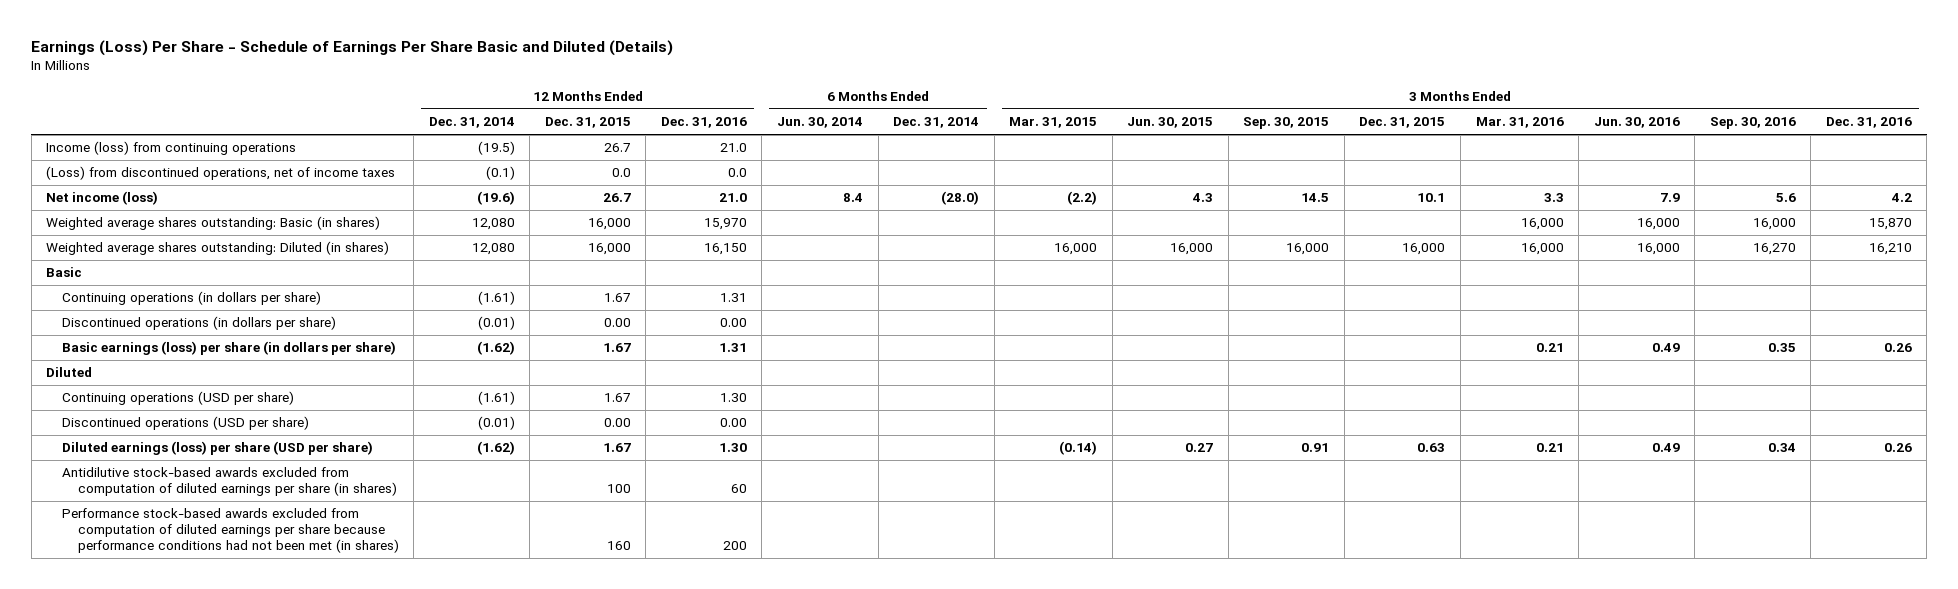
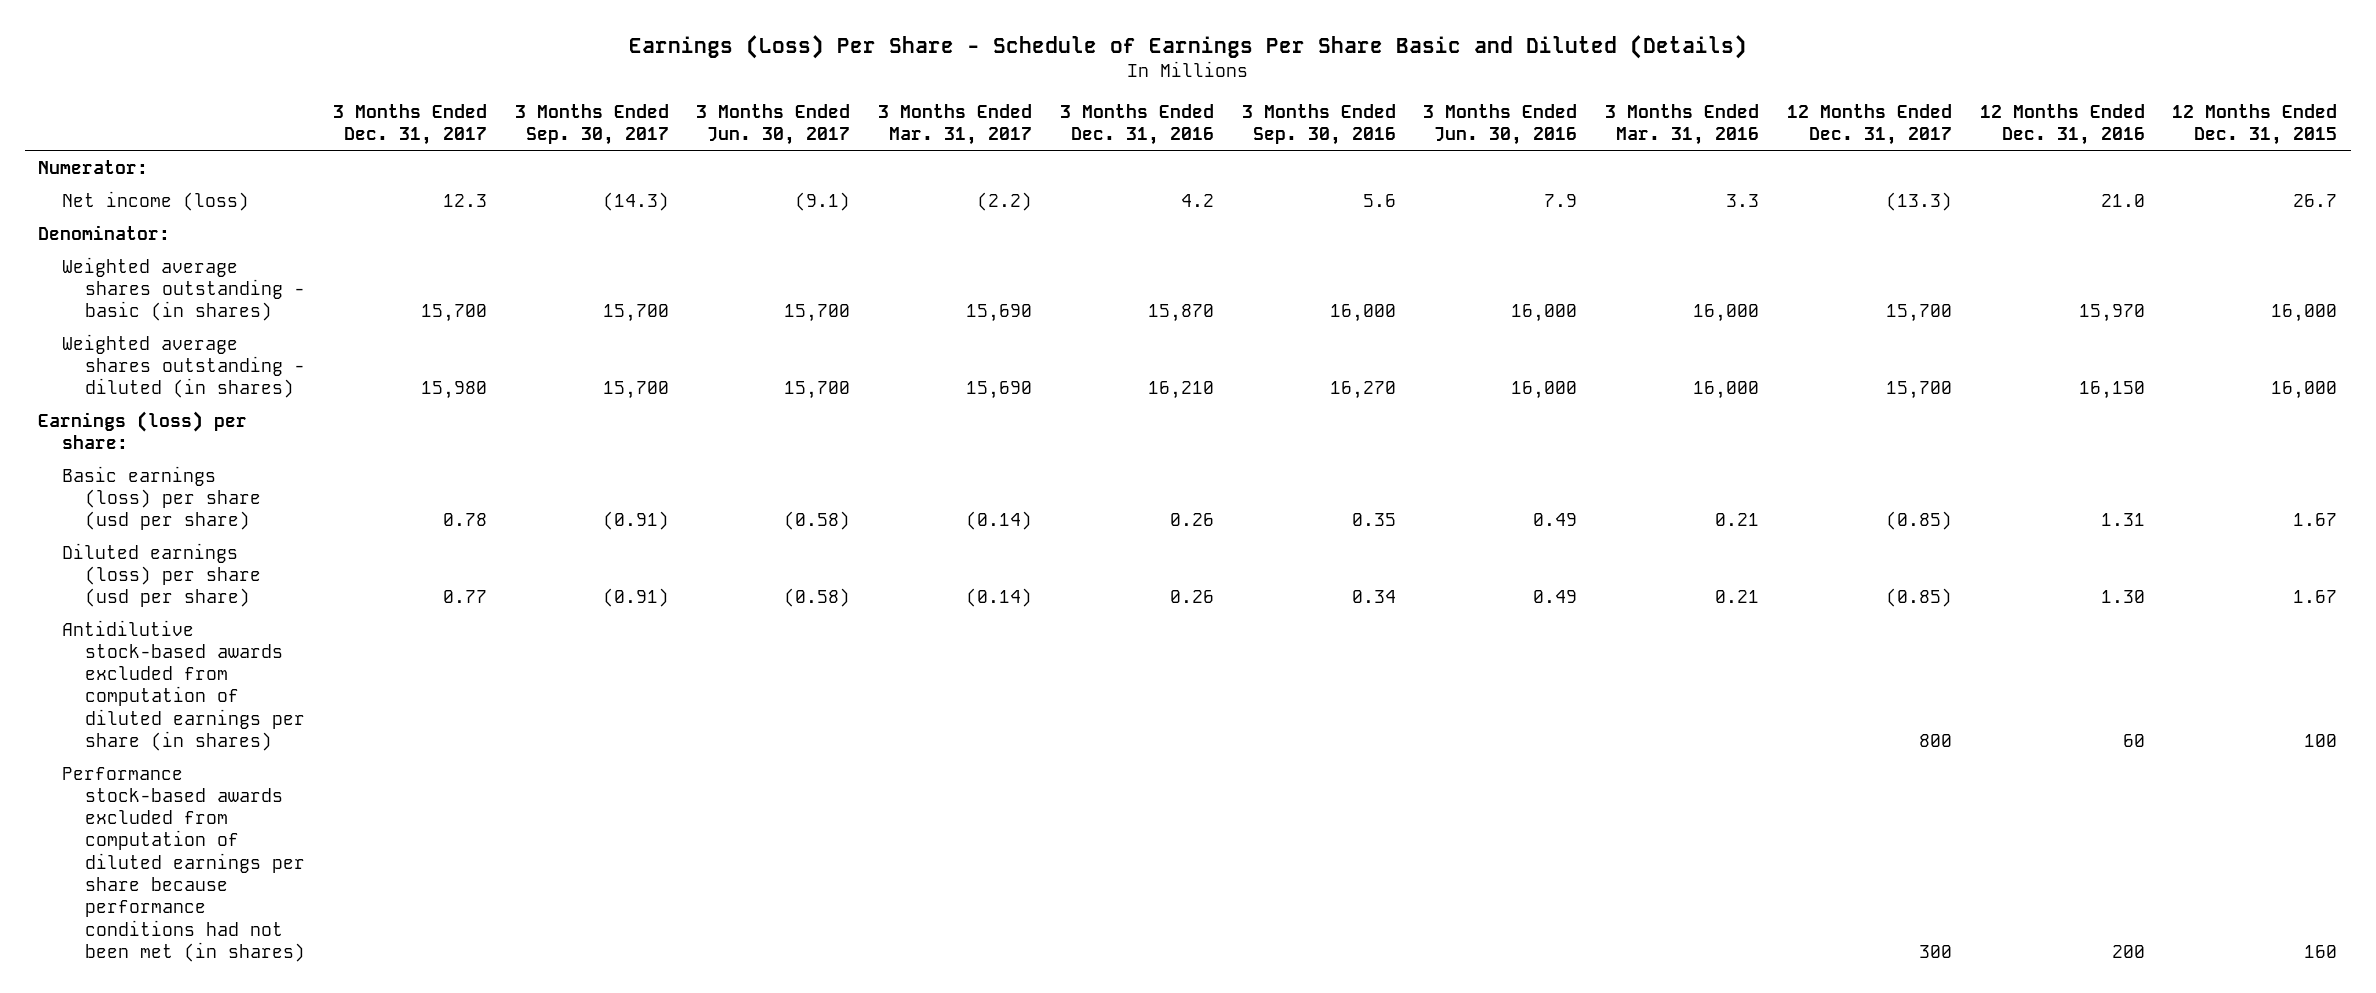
- | 12 Months Ended Dec. 31, 2014 | 12 Months Ended Dec. 31, 2015 | 12 Months Ended Dec. 31, 2016 | 6 Months Ended Jun. 30, 2014 | 6 Months Ended Dec. 31, 2014 | 3 Months Ended Mar. 31, 2015 | 3 Months Ended Jun. 30, 2015 | 3 Months Ended Sep. 30, 2015 | 3 Months Ended Dec. 31, 2015 | 3 Months Ended Mar. 31, 2016 | 3 Months Ended Jun. 30, 2016 | 3 Months Ended Sep. 30, 2016 | 3 Months Ended Dec. 31, 2016
+ | 3 Months Ended Dec. 31, 2017 | 3 Months Ended Sep. 30, 2017 | 3 Months Ended Jun. 30, 2017 | 3 Months Ended Mar. 31, 2017 | 3 Months Ended Dec. 31, 2016 | 3 Months Ended Sep. 30, 2016 | 3 Months Ended Jun. 30, 2016 | 3 Months Ended Mar. 31, 2016 | 12 Months Ended Dec. 31, 2017 | 12 Months Ended Dec. 31, 2016 | 12 Months Ended Dec. 31, 2015
- Income (loss) from continuing operations | (19.5) | 26.7 | 21.0 | | | | | | | | | |
- (Loss) from discontinued operations, net of income taxes | (0.1) | 0.0 | 0.0 | | | | | | | | | |
+ Numerator:
- Weighted average shares outstanding: Basic (in shares) | 12,080 | 16,000 | 15,970 | | | | | | | 16,000 | 16,000 | 16,000 | 15,870
- Weighted average shares outstanding: Diluted (in shares) | 12,080 | 16,000 | 16,150 | | | 16,000 | 16,000 | 16,000 | 16,000 | 16,000 | 16,000 | 16,270 | 16,210
- Basic
- Continuing operations (in dollars per share) | (1.61) | 1.67 | 1.31 | | | | | | | | | |
- Discontinued operations (in dollars per share) | (0.01) | 0.00 | 0.00 | | | | | | | | | |
- Basic earnings (loss) per share (in dollars per share) | (1.62) | 1.67 | 1.31 | | | | | | | 0.21 | 0.49 | 0.35 | 0.26
- Diluted
- Continuing operations (USD per share) | (1.61) | 1.67 | 1.30 | | | | | | | | | |
- Discontinued operations (USD per share) | (0.01) | 0.00 | 0.00 | | | | | | | | | |
- Diluted earnings (loss) per share (USD per share) | (1.62) | 1.67 | 1.30 | | | (0.14) | 0.27 | 0.91 | 0.63 | 0.21 | 0.49 | 0.34 | 0.26
+ Denominator:
+ Weighted average shares outstanding - basic (in shares) | 15,700 | 15,700 | 15,700 | 15,690 | 15,870 | 16,000 | 16,000 | 16,000 | 15,700 | 15,970 | 16,000
+ Weighted average shares outstanding - diluted (in shares) | 15,980 | 15,700 | 15,700 | 15,690 | 16,210 | 16,270 | 16,000 | 16,000 | 15,700 | 16,150 | 16,000
+ Earnings (loss) per share:
+ Basic earnings (loss) per share (usd per share) | 0.78 | (0.91) | (0.58) | (0.14) | 0.26 | 0.35 | 0.49 | 0.21 | (0.85) | 1.31 | 1.67
+ Diluted earnings (loss) per share (usd per share) | 0.77 | (0.91) | (0.58) | (0.14) | 0.26 | 0.34 | 0.49 | 0.21 | (0.85) | 1.30 | 1.67

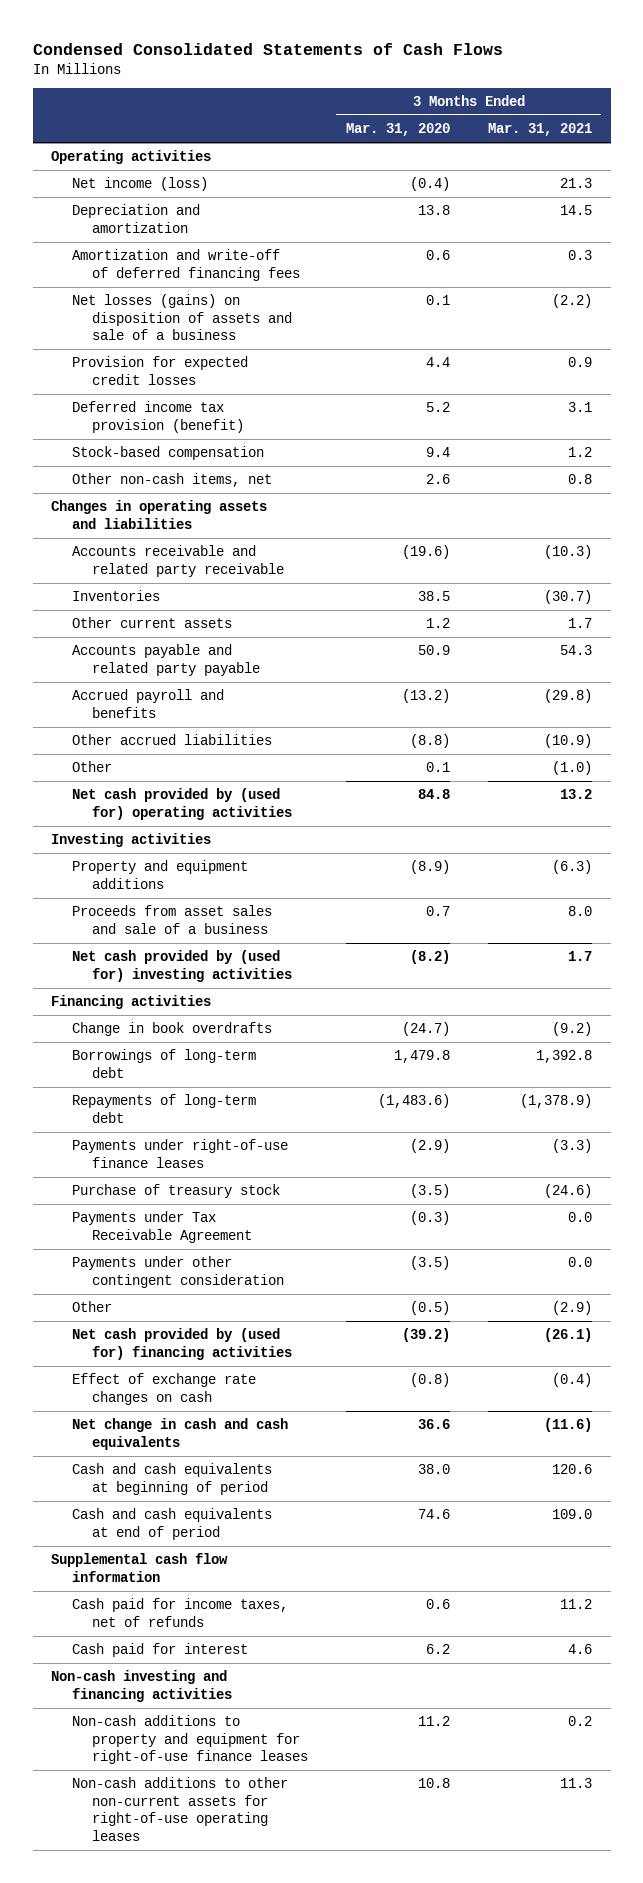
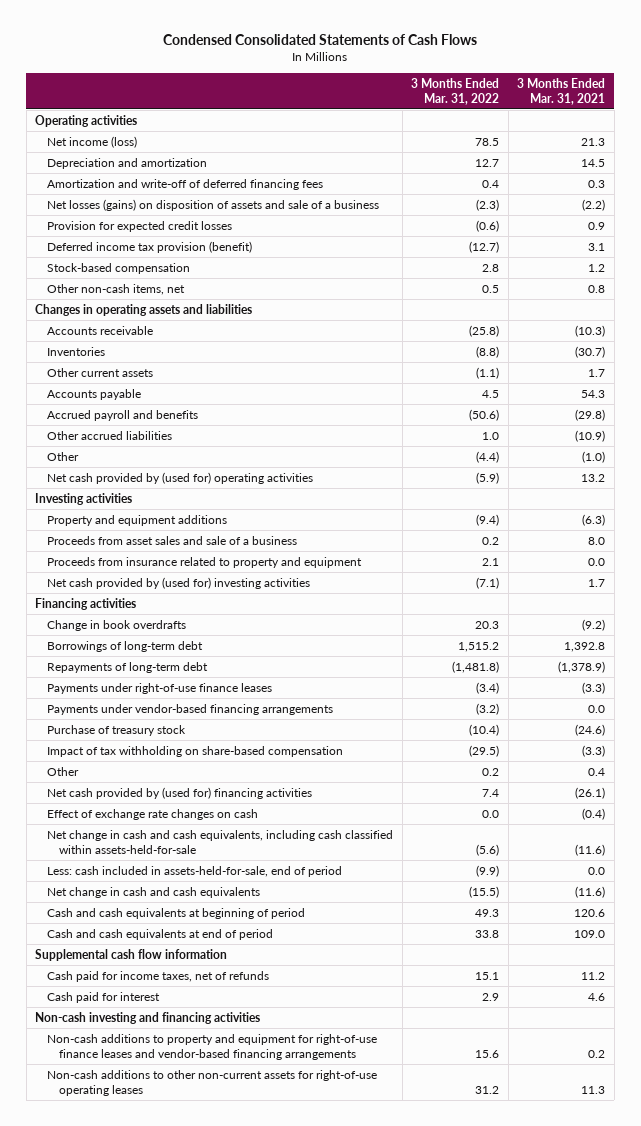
- | 3 Months Ended Mar. 31, 2020 | 3 Months Ended Mar. 31, 2021
+ | 3 Months Ended Mar. 31, 2022 | 3 Months Ended Mar. 31, 2021
- Accounts receivable and related party receivable | (19.6) | (10.3)
+ Accounts receivable | (25.8) | (10.3)
- Accounts payable and related party payable | 50.9 | 54.3
+ Accounts payable | 4.5 | 54.3
+ Proceeds from insurance related to property and equipment | 2.1 | 0.0
+ Payments under vendor-based financing arrangements | (3.2) | 0.0
- Payments under Tax Receivable Agreement | (0.3) | 0.0
- Payments under other contingent consideration | (3.5) | 0.0
- Other | (0.5) | (2.9)
+ Impact of tax withholding on share-based compensation | (29.5) | (3.3)
+ Other | 0.2 | 0.4
+ Net change in cash and cash equivalents, including cash classified within assets-held-for-sale | (5.6) | (11.6)
+ Less: cash included in assets-held-for-sale, end of period | (9.9) | 0.0
- Non-cash additions to property and equipment for right-of-use finance leases | 11.2 | 0.2
+ Non-cash additions to property and equipment for right-of-use finance leases and vendor-based financing arrangements | 15.6 | 0.2

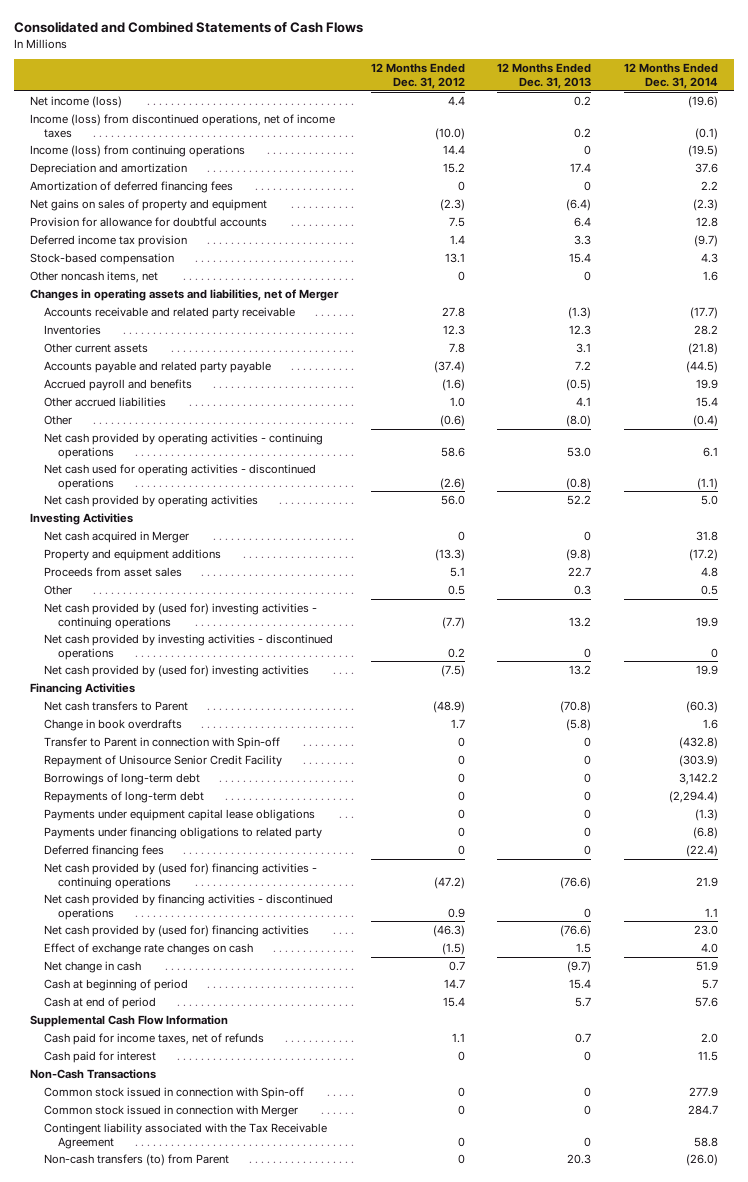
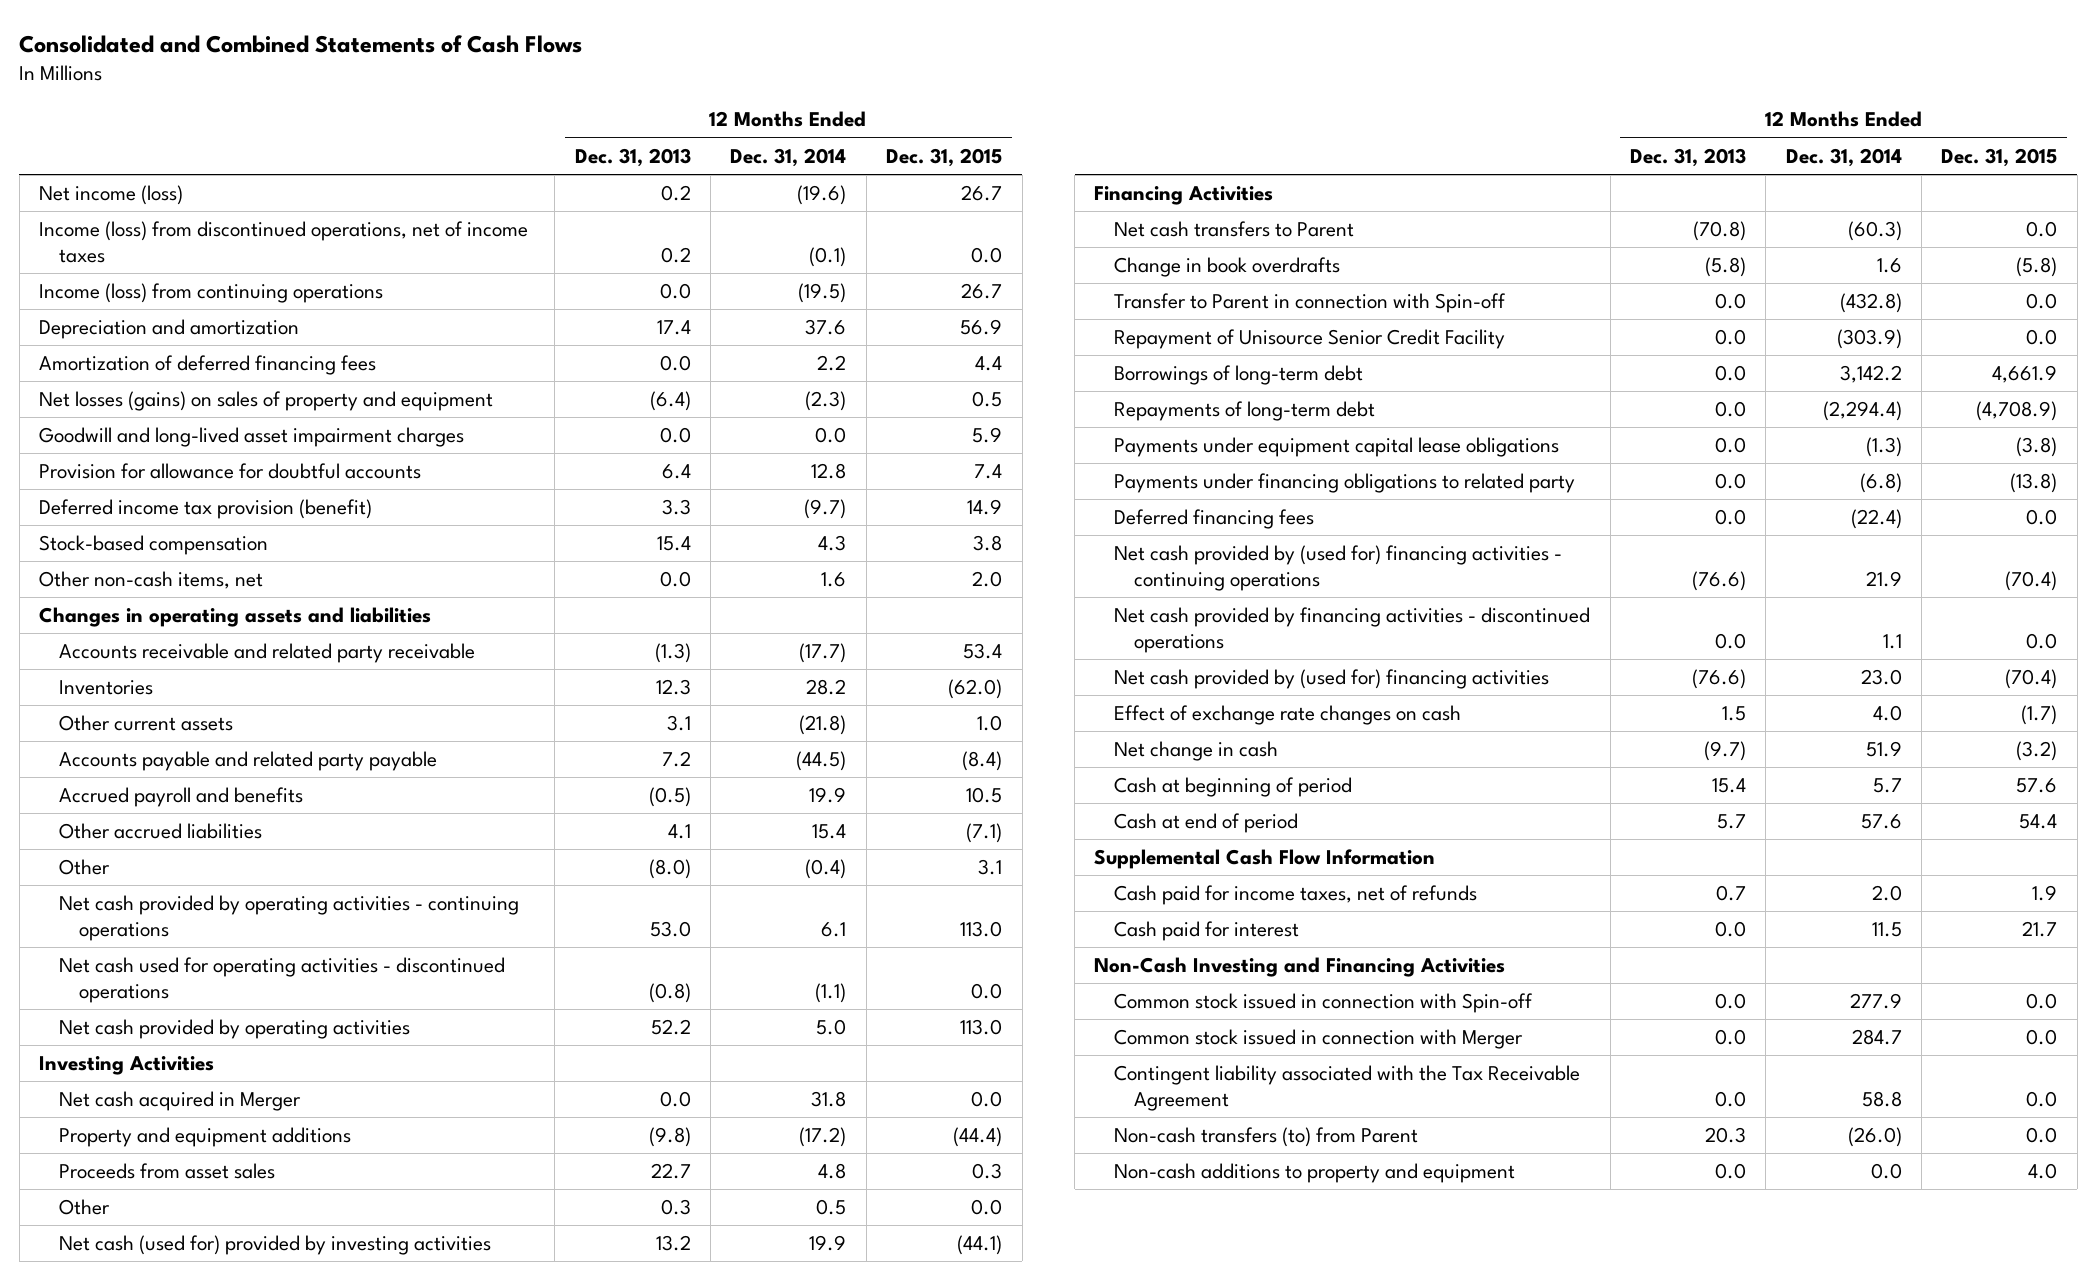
- | 12 Months Ended Dec. 31, 2012 | 12 Months Ended Dec. 31, 2013 | 12 Months Ended Dec. 31, 2014
+ | 12 Months Ended Dec. 31, 2013 | 12 Months Ended Dec. 31, 2014 | 12 Months Ended Dec. 31, 2015
- Income (loss) from continuing operations | 14.4 | 0 | (19.5)
+ Income (loss) from continuing operations | 0.0 | (19.5) | 26.7
- Amortization of deferred financing fees | 0 | 0 | 2.2
- Net gains on sales of property and equipment | (2.3) | (6.4) | (2.3)
+ Amortization of deferred financing fees | 0.0 | 2.2 | 4.4
+ Net losses (gains) on sales of property and equipment | (6.4) | (2.3) | 0.5
+ Goodwill and long-lived asset impairment charges | 0.0 | 0.0 | 5.9
- Deferred income tax provision | 1.4 | 3.3 | (9.7)
+ Deferred income tax provision (benefit) | 3.3 | (9.7) | 14.9
- Other noncash items, net | 0 | 0 | 1.6
- Changes in operating assets and liabilities, net of Merger
+ Other non-cash items, net | 0.0 | 1.6 | 2.0
+ Changes in operating assets and liabilities
- Net cash acquired in Merger | 0 | 0 | 31.8
+ Net cash acquired in Merger | 0.0 | 31.8 | 0.0
- Net cash provided by (used for) investing activities - continuing operations | (7.7) | 13.2 | 19.9
- Net cash provided by investing activities - discontinued operations | 0.2 | 0 | 0
- Net cash provided by (used for) investing activities | (7.5) | 13.2 | 19.9
+ Net cash (used for) provided by investing activities | 13.2 | 19.9 | (44.1)
- Transfer to Parent in connection with Spin-off | 0 | 0 | (432.8)
- Repayment of Unisource Senior Credit Facility | 0 | 0 | (303.9)
- Borrowings of long-term debt | 0 | 0 | 3,142.2
- Repayments of long-term debt | 0 | 0 | (2,294.4)
- Payments under equipment capital lease obligations | 0 | 0 | (1.3)
- Payments under financing obligations to related party | 0 | 0 | (6.8)
- Deferred financing fees | 0 | 0 | (22.4)
+ Transfer to Parent in connection with Spin-off | 0.0 | (432.8) | 0.0
+ Repayment of Unisource Senior Credit Facility | 0.0 | (303.9) | 0.0
+ Borrowings of long-term debt | 0.0 | 3,142.2 | 4,661.9
+ Repayments of long-term debt | 0.0 | (2,294.4) | (4,708.9)
+ Payments under equipment capital lease obligations | 0.0 | (1.3) | (3.8)
+ Payments under financing obligations to related party | 0.0 | (6.8) | (13.8)
+ Deferred financing fees | 0.0 | (22.4) | 0.0
- Net cash provided by financing activities - discontinued operations | 0.9 | 0 | 1.1
+ Net cash provided by financing activities - discontinued operations | 0.0 | 1.1 | 0.0
- Cash paid for interest | 0 | 0 | 11.5
- Non-Cash Transactions
- Common stock issued in connection with Spin-off | 0 | 0 | 277.9
- Common stock issued in connection with Merger | 0 | 0 | 284.7
- Contingent liability associated with the Tax Receivable Agreement | 0 | 0 | 58.8
+ Cash paid for interest | 0.0 | 11.5 | 21.7
+ Non-Cash Investing and Financing Activities
+ Common stock issued in connection with Spin-off | 0.0 | 277.9 | 0.0
+ Common stock issued in connection with Merger | 0.0 | 284.7 | 0.0
+ Contingent liability associated with the Tax Receivable Agreement | 0.0 | 58.8 | 0.0
+ Non-cash additions to property and equipment | 0.0 | 0.0 | 4.0

